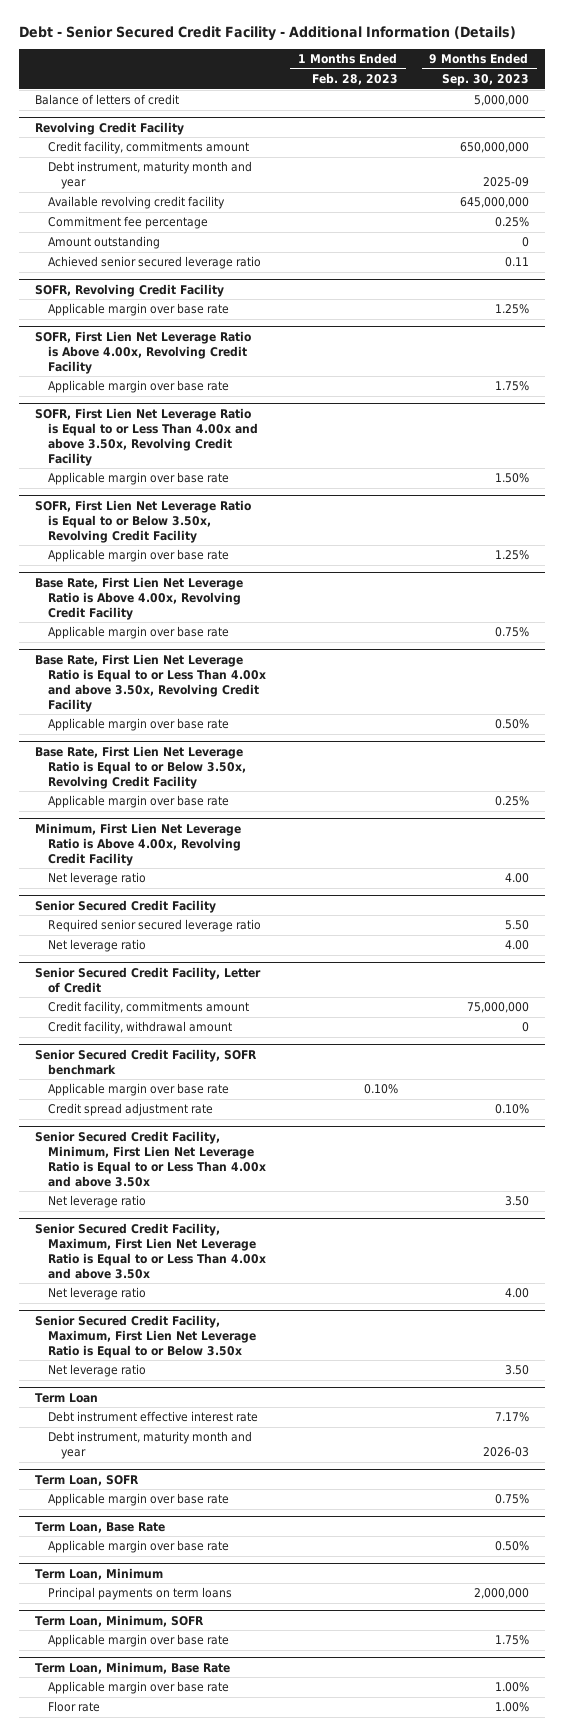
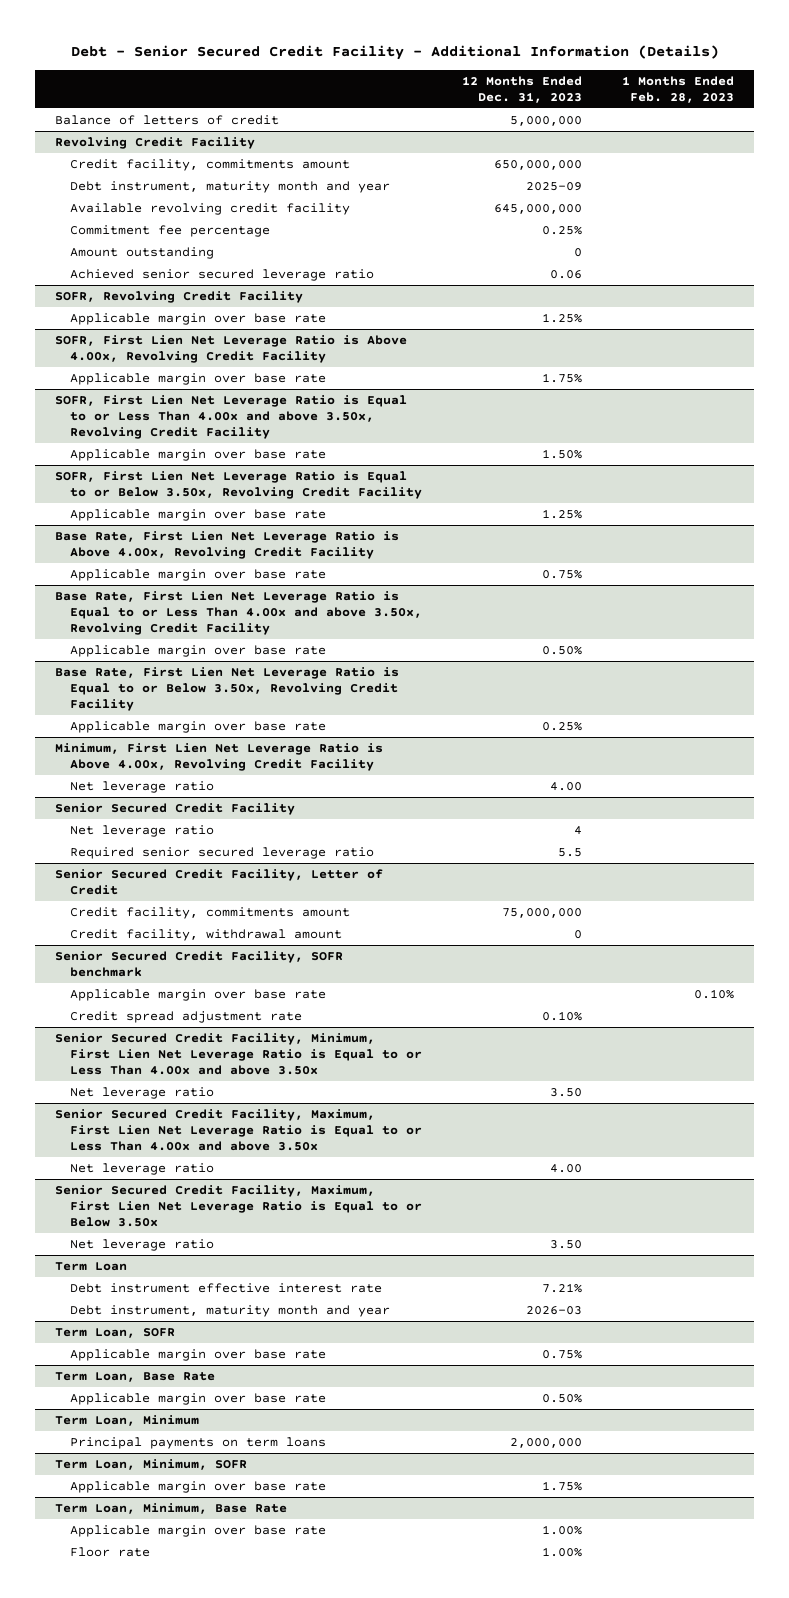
- | 1 Months Ended Feb. 28, 2023 | 9 Months Ended Sep. 30, 2023
+ | 12 Months Ended Dec. 31, 2023 | 1 Months Ended Feb. 28, 2023
@ Senior Secured Credit Facility
moved down: Required senior secured leverage ratio | 5.5 |

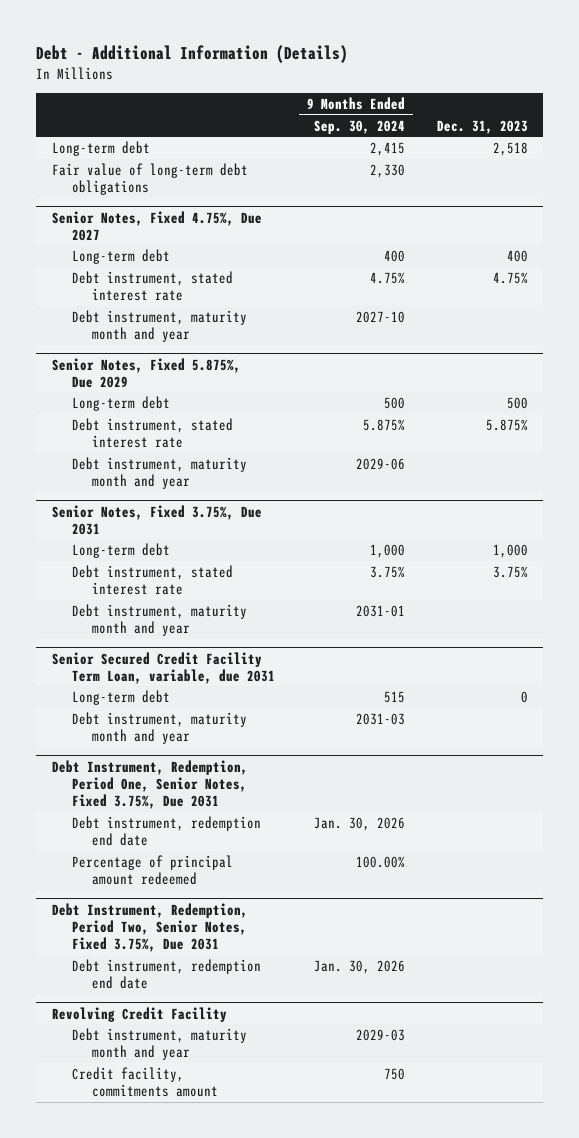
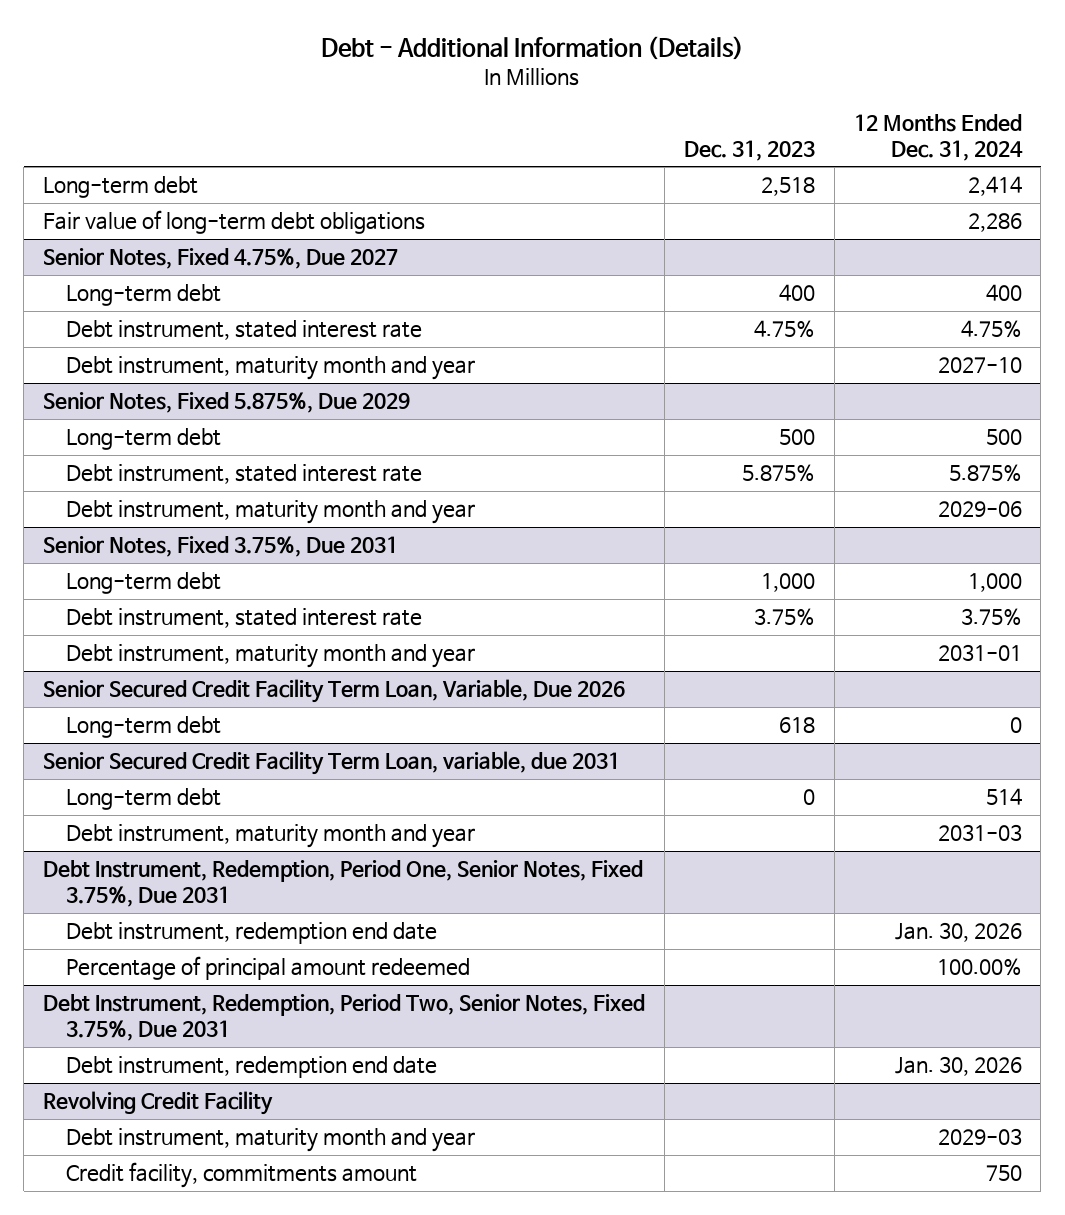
- | 9 Months Ended Sep. 30, 2024 | Dec. 31, 2023
+ | Dec. 31, 2023 | 12 Months Ended Dec. 31, 2024
+ Senior Secured Credit Facility Term Loan, Variable, Due 2026
+ Long-term debt | 618 | 0

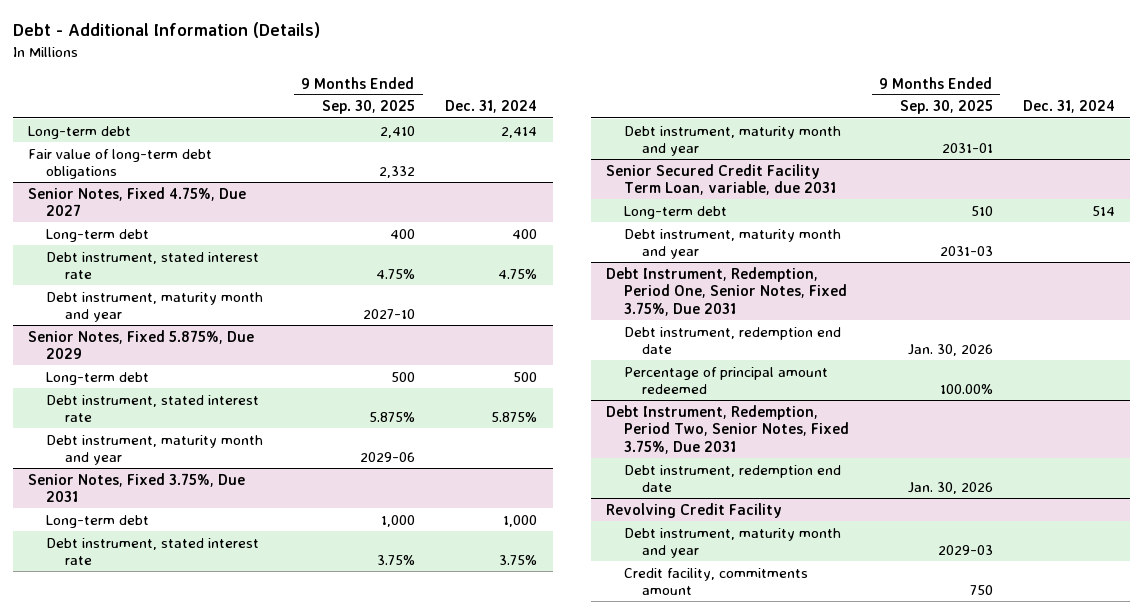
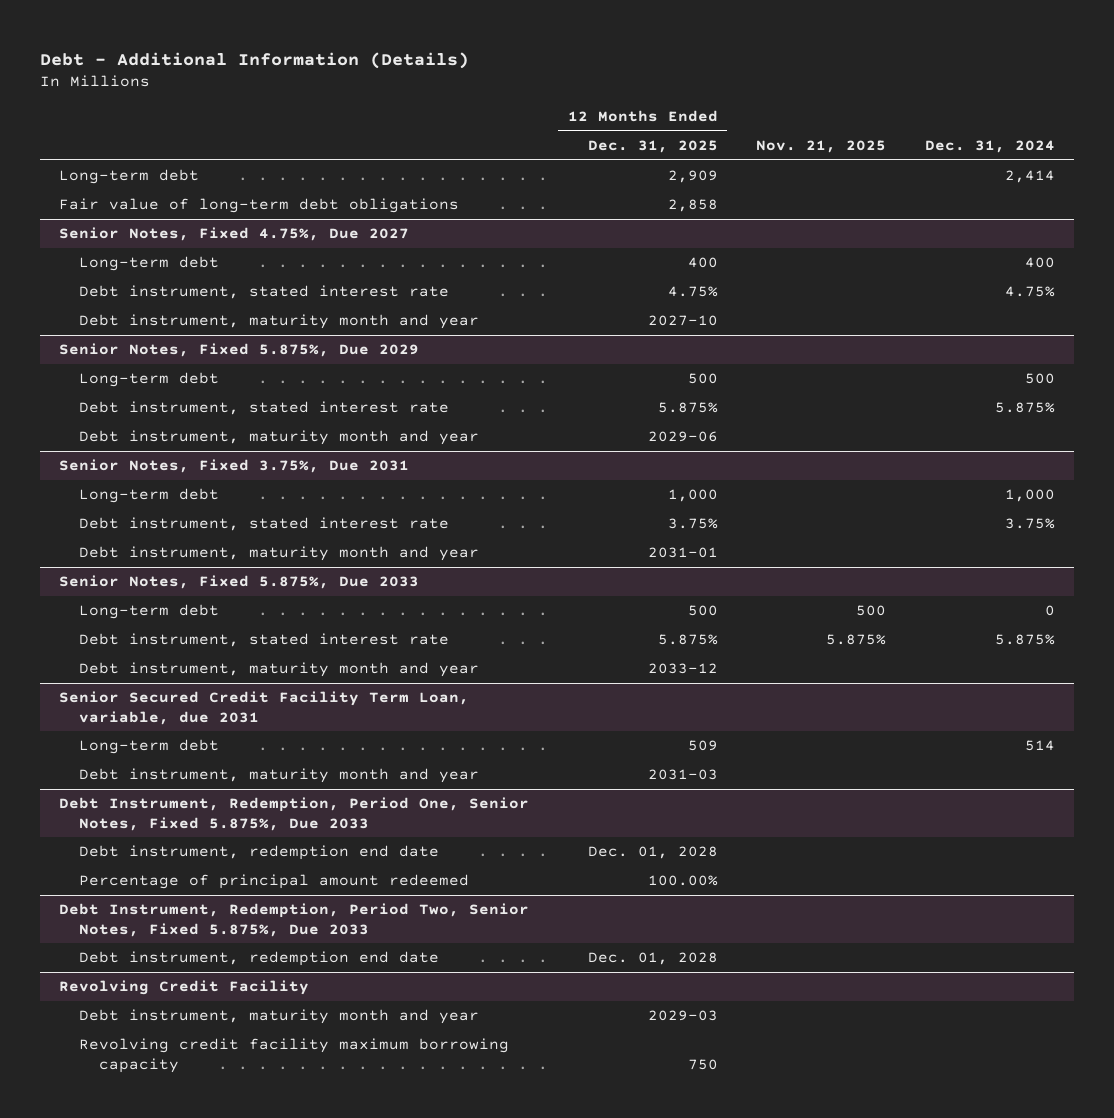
- | 9 Months Ended Sep. 30, 2025 | Dec. 31, 2024
+ | 12 Months Ended Dec. 31, 2025 | Nov. 21, 2025 | Dec. 31, 2024
+ Senior Notes, Fixed 5.875%, Due 2033
+ Long-term debt | 500 | 500 | 0
+ Debt instrument, stated interest rate | 5.875% | 5.875% | 5.875%
+ Debt instrument, maturity month and year | 2033-12 | |
- Debt Instrument, Redemption, Period One, Senior Notes, Fixed 3.75%, Due 2031
+ Debt Instrument, Redemption, Period One, Senior Notes, Fixed 5.875%, Due 2033
- Debt Instrument, Redemption, Period Two, Senior Notes, Fixed 3.75%, Due 2031
+ Debt Instrument, Redemption, Period Two, Senior Notes, Fixed 5.875%, Due 2033
@ Revolving Credit Facility
- Credit facility, commitments amount | 750 |
+ Revolving credit facility maximum borrowing capacity | 750 | |

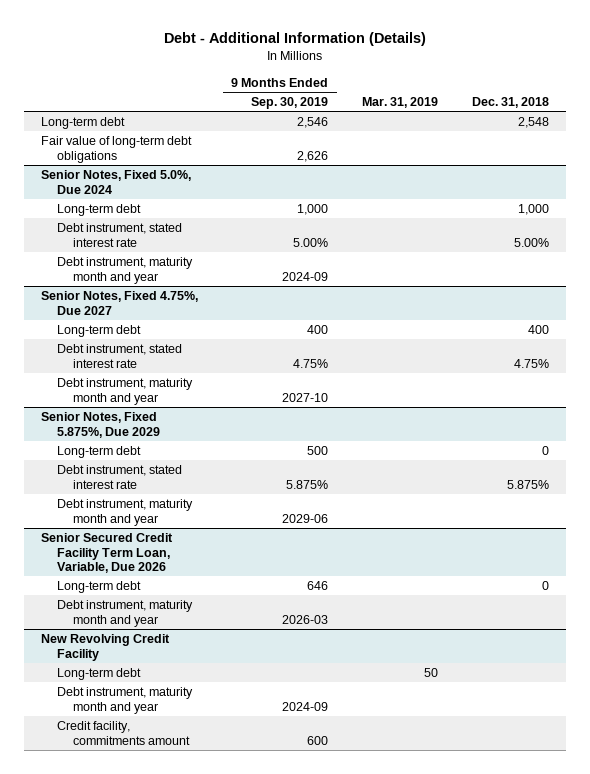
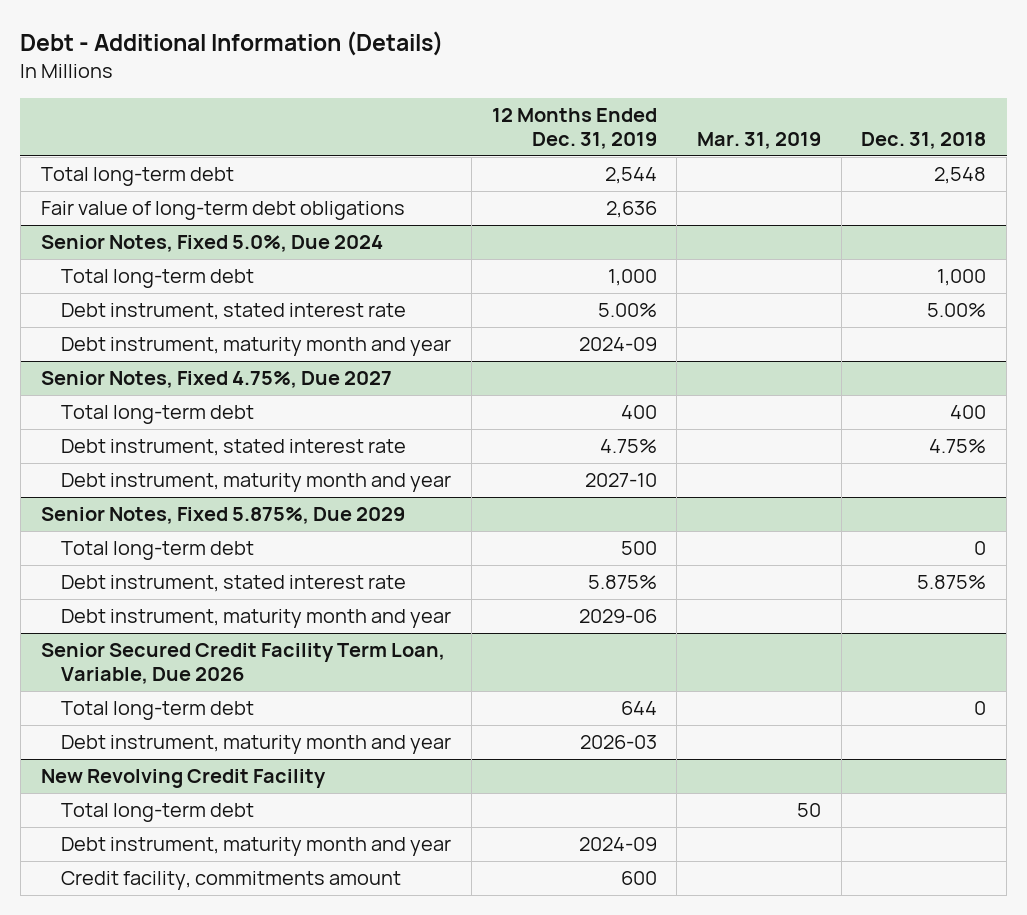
- | 9 Months Ended Sep. 30, 2019 | Mar. 31, 2019 | Dec. 31, 2018
+ | 12 Months Ended Dec. 31, 2019 | Mar. 31, 2019 | Dec. 31, 2018
- Long-term debt | 2,546 | | 2,548
+ Total long-term debt | 2,544 | | 2,548
@ Senior Notes, Fixed 5.0%, Due 2024
- Long-term debt | 1,000 | | 1,000
+ Total long-term debt | 1,000 | | 1,000
@ Senior Notes, Fixed 4.75%, Due 2027
- Long-term debt | 400 | | 400
+ Total long-term debt | 400 | | 400
@ Senior Notes, Fixed 5.875%, Due 2029
- Long-term debt | 500 | | 0
+ Total long-term debt | 500 | | 0
@ Senior Secured Credit Facility Term Loan, Variable, Due 2026
- Long-term debt | 646 | | 0
+ Total long-term debt | 644 | | 0
@ New Revolving Credit Facility
- Long-term debt | | 50 |
+ Total long-term debt | | 50 |

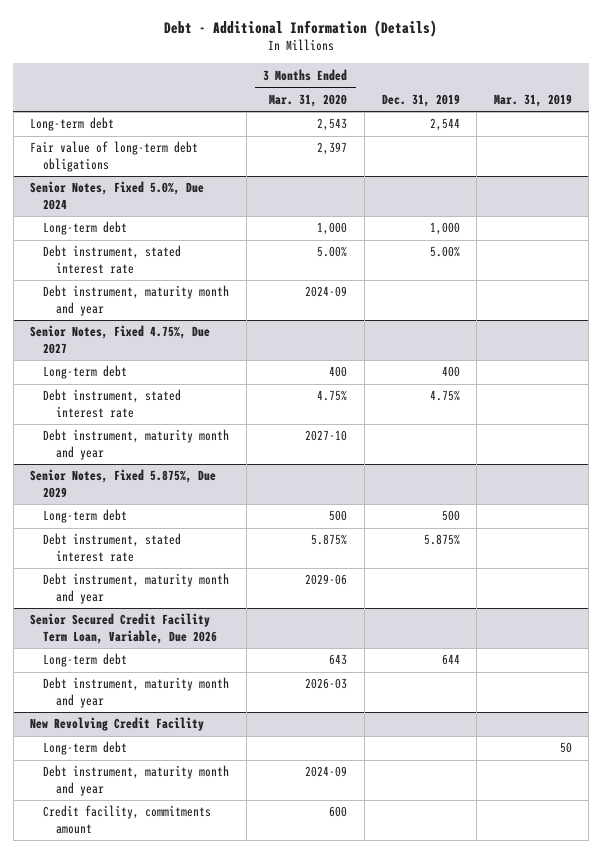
- | 12 Months Ended Dec. 31, 2019 | Mar. 31, 2019 | Dec. 31, 2018
+ | 3 Months Ended Mar. 31, 2020 | Dec. 31, 2019 | Mar. 31, 2019
- Total long-term debt | 2,544 | | 2,548
+ Long-term debt | 2,543 | 2,544 |
@ Senior Notes, Fixed 5.0%, Due 2024
- Total long-term debt | 1,000 | | 1,000
+ Long-term debt | 1,000 | 1,000 |
@ Senior Notes, Fixed 4.75%, Due 2027
- Total long-term debt | 400 | | 400
+ Long-term debt | 400 | 400 |
@ Senior Notes, Fixed 5.875%, Due 2029
- Total long-term debt | 500 | | 0
+ Long-term debt | 500 | 500 |
@ Senior Secured Credit Facility Term Loan, Variable, Due 2026
- Total long-term debt | 644 | | 0
+ Long-term debt | 643 | 644 |
@ New Revolving Credit Facility
- Total long-term debt | | 50 |
+ Long-term debt | | | 50

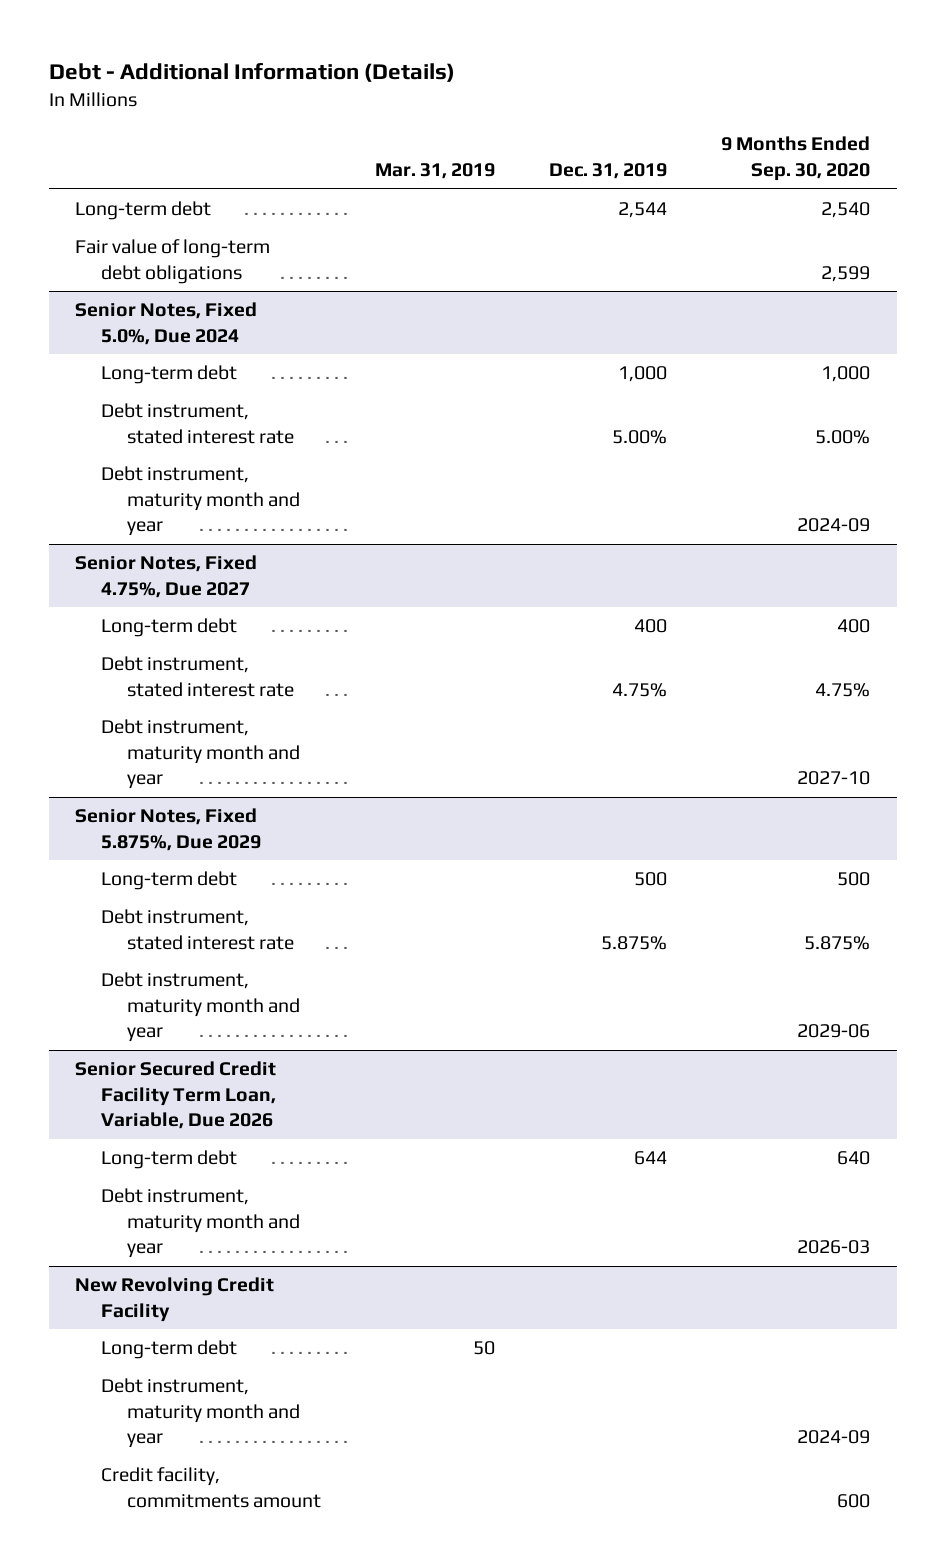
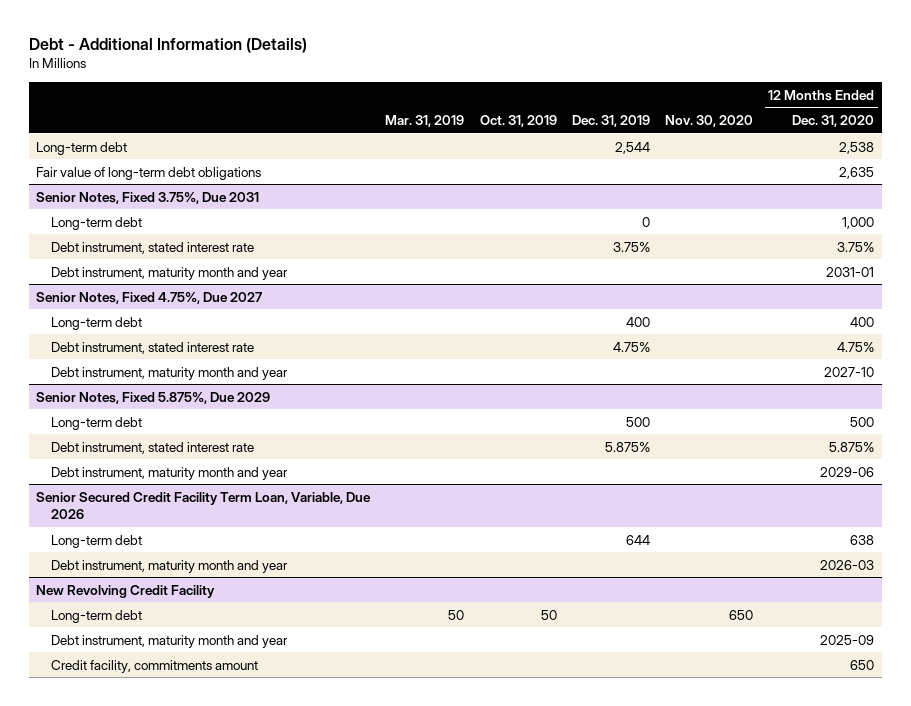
- | Mar. 31, 2019 | Dec. 31, 2019 | 9 Months Ended Sep. 30, 2020
+ | Mar. 31, 2019 | Oct. 31, 2019 | Dec. 31, 2019 | Nov. 30, 2020 | 12 Months Ended Dec. 31, 2020
- Senior Notes, Fixed 5.0%, Due 2024
- Long-term debt | | 1,000 | 1,000
- Debt instrument, stated interest rate | | 5.00% | 5.00%
- Debt instrument, maturity month and year | | | 2024-09
+ Senior Notes, Fixed 3.75%, Due 2031
+ Long-term debt | | | 0 | | 1,000
+ Debt instrument, stated interest rate | | | 3.75% | | 3.75%
+ Debt instrument, maturity month and year | | | | | 2031-01

